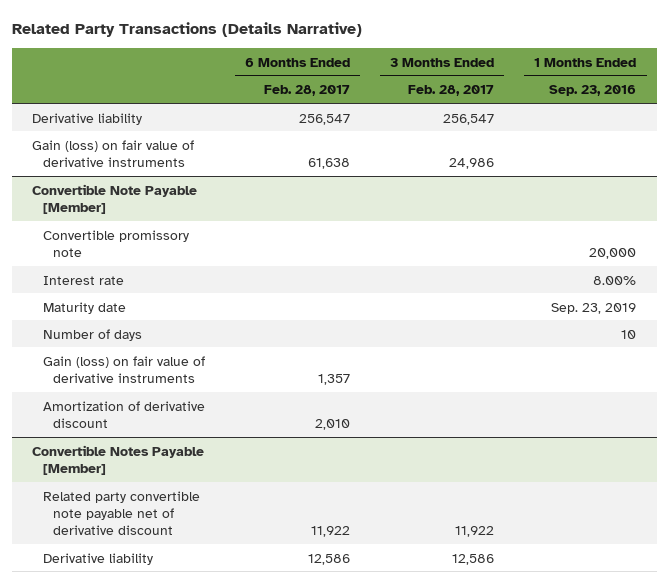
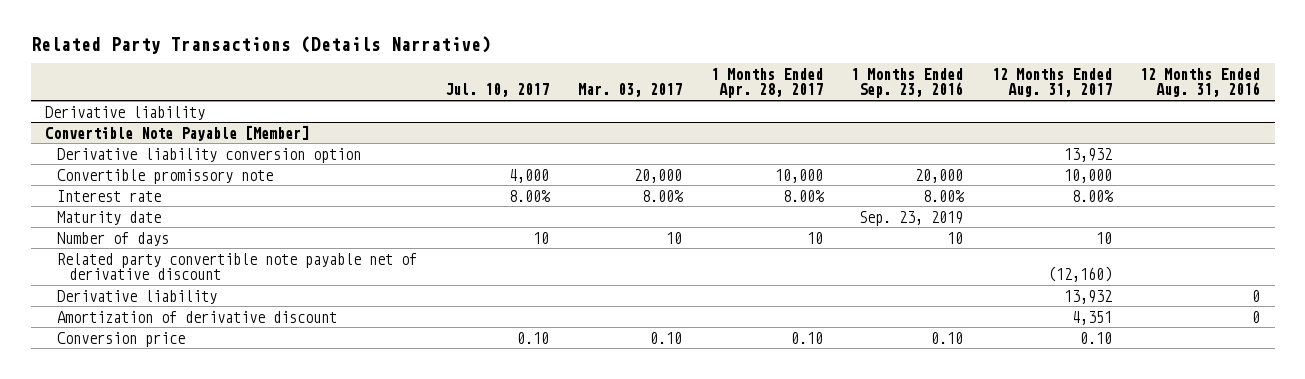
- | 6 Months Ended Feb. 28, 2017 | 3 Months Ended Feb. 28, 2017 | 1 Months Ended Sep. 23, 2016
+ | Jul. 10, 2017 | Mar. 03, 2017 | 1 Months Ended Apr. 28, 2017 | 1 Months Ended Sep. 23, 2016 | 12 Months Ended Aug. 31, 2017 | 12 Months Ended Aug. 31, 2016
- Gain (loss) on fair value of derivative instruments | 61,638 | 24,986 |
@ Convertible Note Payable [Member]
+ Derivative liability conversion option | | | | | 13,932 |
- Gain (loss) on fair value of derivative instruments | 1,357 | |
+ Related party convertible note payable net of derivative discount | | | | | (12,160) |
+ Derivative liability | | | | | 13,932 | 0
- Convertible Notes Payable [Member]
- Related party convertible note payable net of derivative discount | 11,922 | 11,922 |
- Derivative liability | 12,586 | 12,586 |
@ Convertible Note Payable [Member]
+ Conversion price | 0.10 | 0.10 | 0.10 | 0.10 | 0.10 |

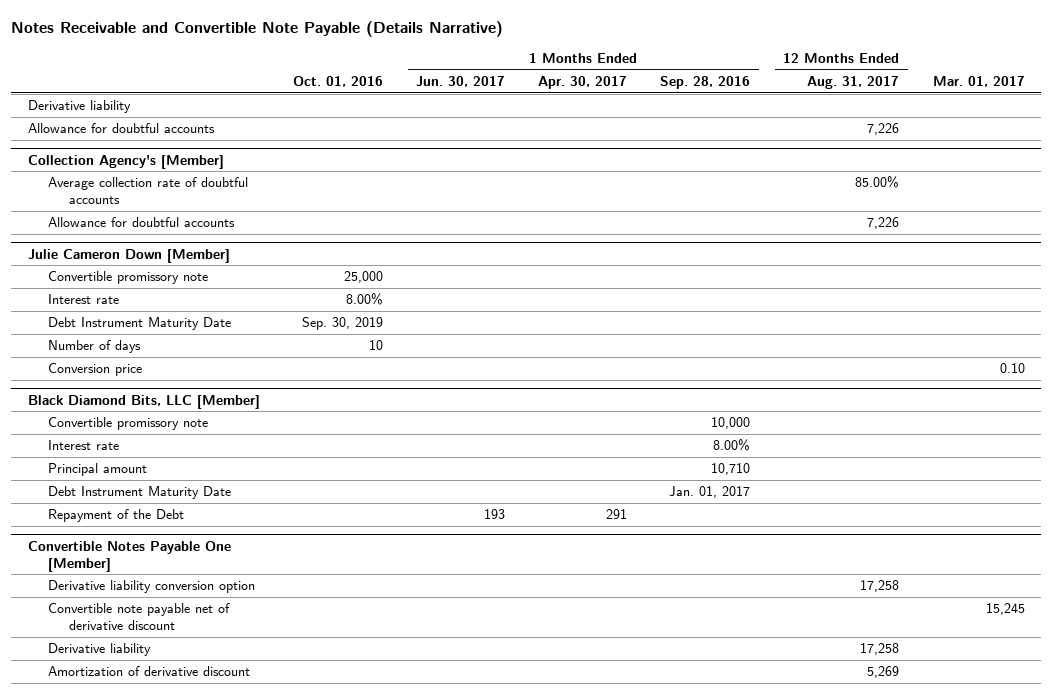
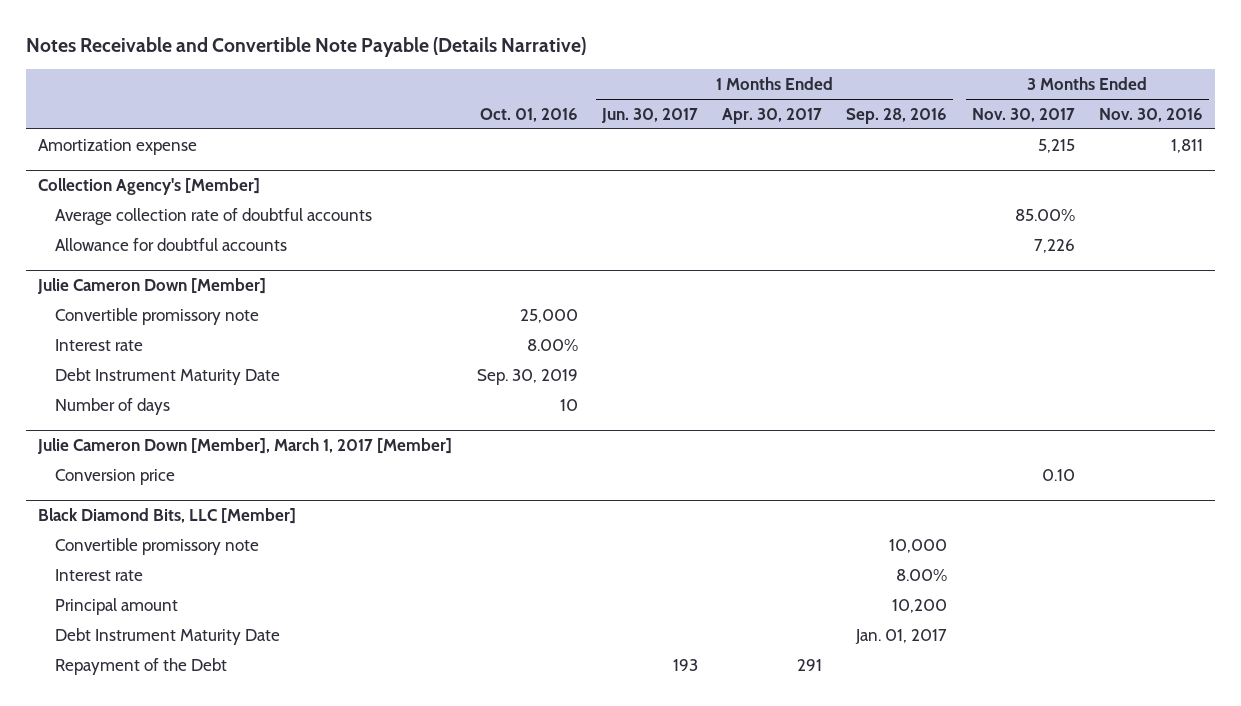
- | Oct. 01, 2016 | 1 Months Ended Jun. 30, 2017 | 1 Months Ended Apr. 30, 2017 | 1 Months Ended Sep. 28, 2016 | 12 Months Ended Aug. 31, 2017 | Mar. 01, 2017
+ | Oct. 01, 2016 | 1 Months Ended Jun. 30, 2017 | 1 Months Ended Apr. 30, 2017 | 1 Months Ended Sep. 28, 2016 | 3 Months Ended Nov. 30, 2017 | 3 Months Ended Nov. 30, 2016
- Derivative liability
- Allowance for doubtful accounts | | | | | 7,226 |
+ Amortization expense | | | | | 5,215 | 1,811
@ Julie Cameron Down [Member]
- Conversion price | | | | | | 0.10
+ Julie Cameron Down [Member], March 1, 2017 [Member]
+ Conversion price | | | | | 0.10 |
@ Black Diamond Bits, LLC [Member]
- Principal amount | | | | 10,710 | |
+ Principal amount | | | | 10,200 | |
- Convertible Notes Payable One [Member]
- Derivative liability conversion option | | | | | 17,258 |
- Convertible note payable net of derivative discount | | | | | | 15,245
- Derivative liability | | | | | 17,258 |
- Amortization of derivative discount | | | | | 5,269 |

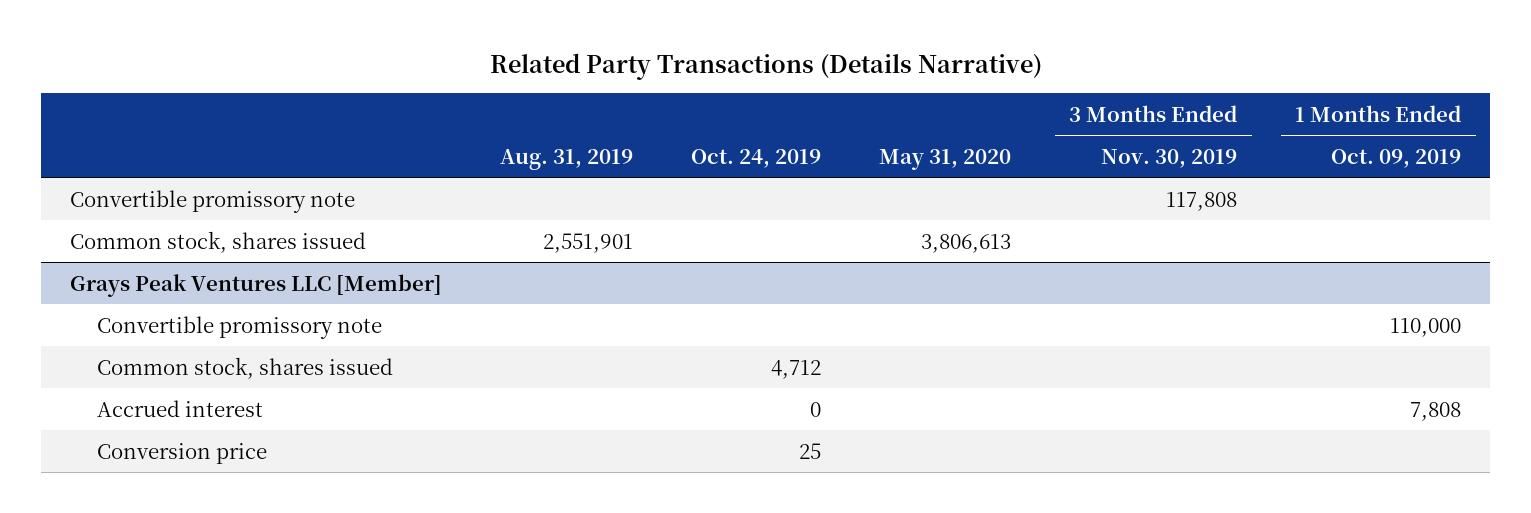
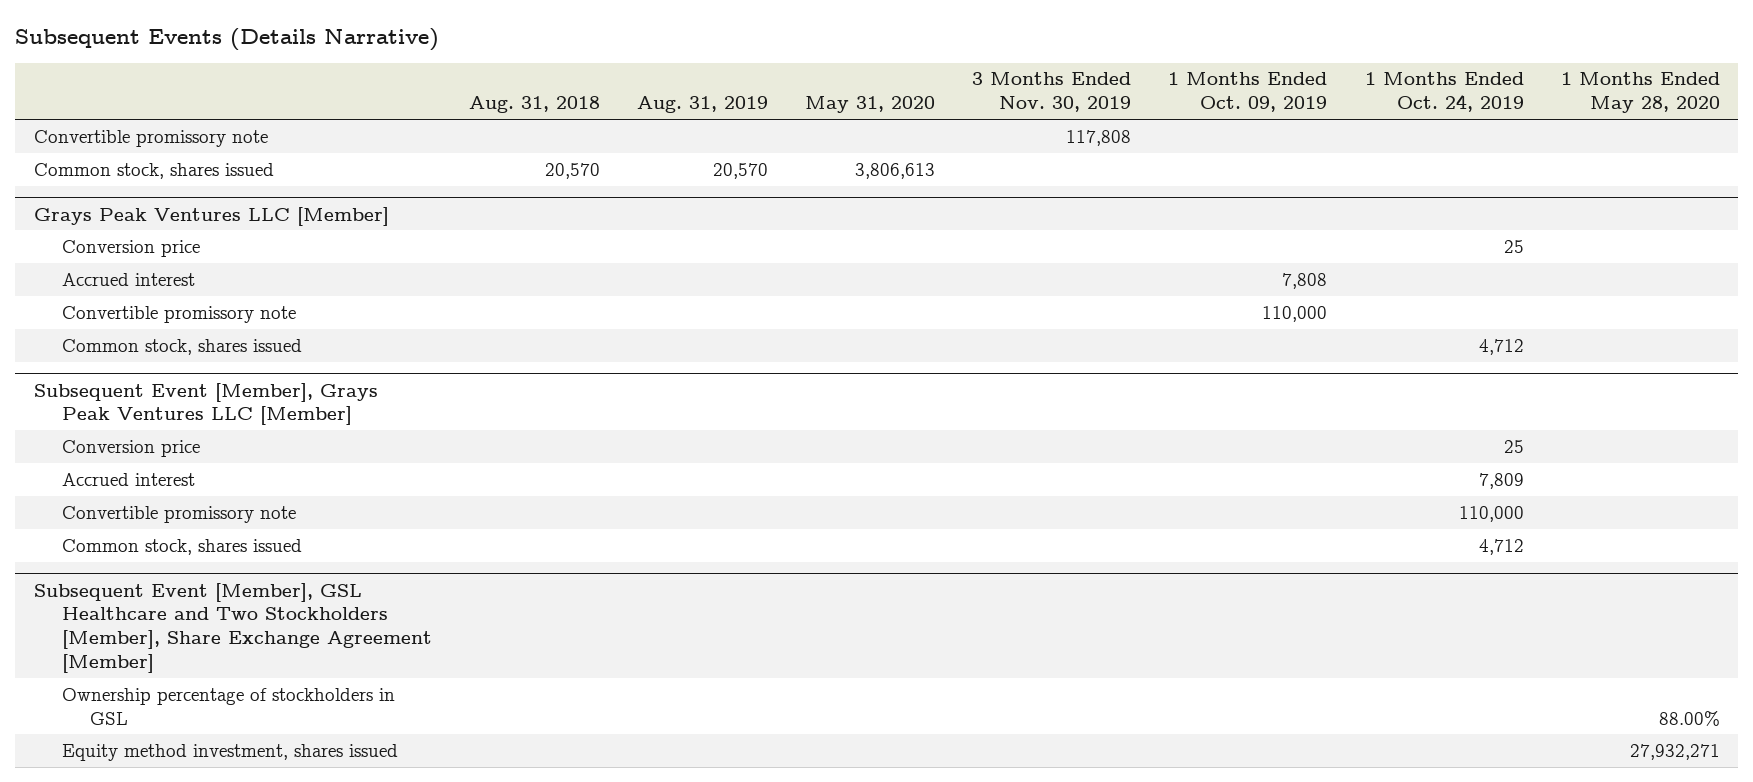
- Related Party Transactions (Details Narrative)
+ Subsequent Events (Details Narrative)
- | Aug. 31, 2019 | Oct. 24, 2019 | May 31, 2020 | 3 Months Ended Nov. 30, 2019 | 1 Months Ended Oct. 09, 2019
+ | Aug. 31, 2018 | Aug. 31, 2019 | May 31, 2020 | 3 Months Ended Nov. 30, 2019 | 1 Months Ended Oct. 09, 2019 | 1 Months Ended Oct. 24, 2019 | 1 Months Ended May 28, 2020
- Common stock, shares issued | 2,551,901 | | 3,806,613 | |
+ Common stock, shares issued | 20,570 | 20,570 | 3,806,613 | | | |
@ Grays Peak Ventures LLC [Member]
moved up: Conversion price | | | | | | 25 |
moved up: Accrued interest | | | | | 7,808 | |
+ Subsequent Event [Member], Grays Peak Ventures LLC [Member]
+ Conversion price | | | | | | 25 |
+ Accrued interest | | | | | | 7,809 |
+ Convertible promissory note | | | | | | 110,000 |
+ Common stock, shares issued | | | | | | 4,712 |
+ Subsequent Event [Member], GSL Healthcare and Two Stockholders [Member], Share Exchange Agreement [Member]
+ Ownership percentage of stockholders in GSL | | | | | | | 88.00%
+ Equity method investment, shares issued | | | | | | | 27,932,271

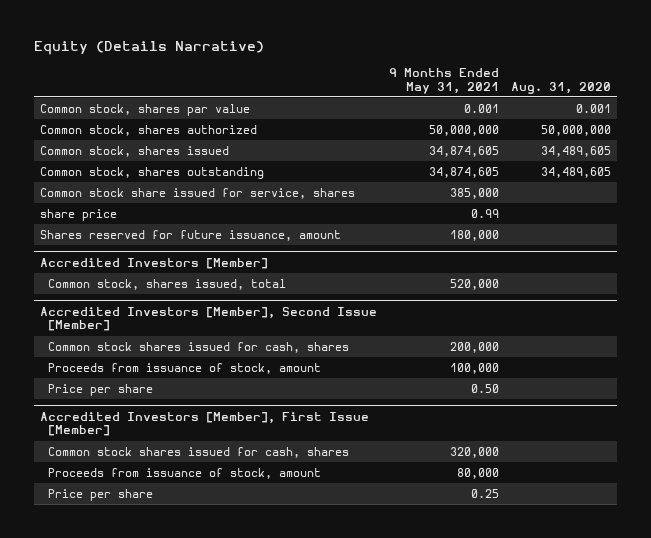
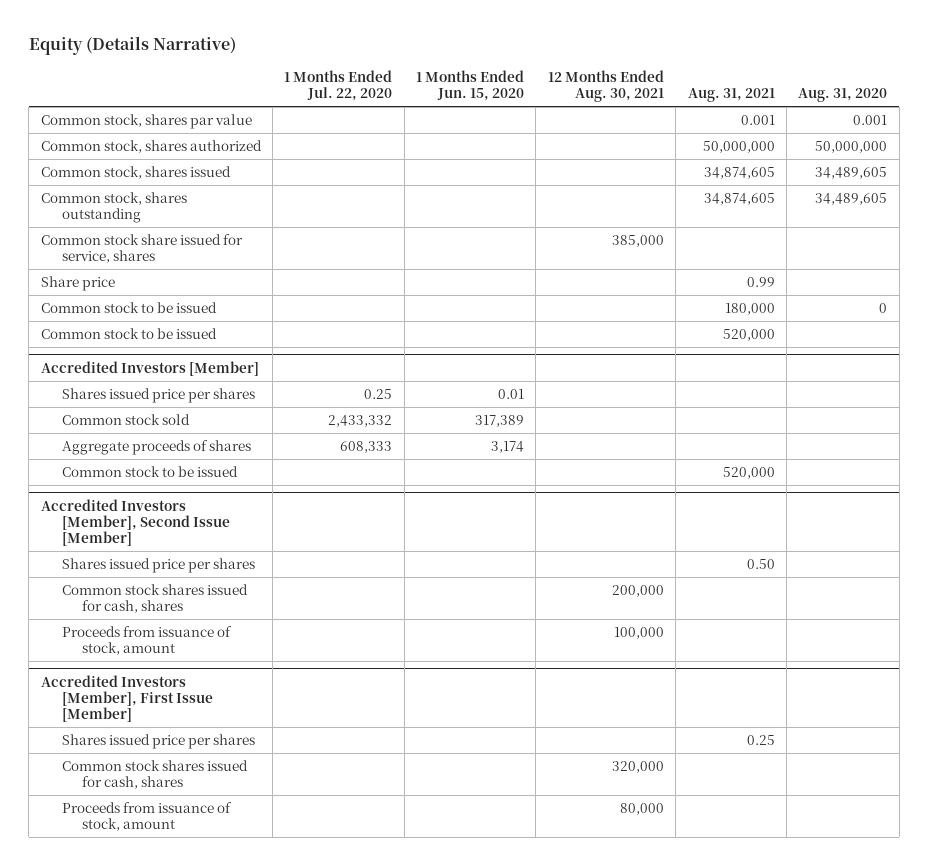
- | 9 Months Ended May 31, 2021 | Aug. 31, 2020
+ | 1 Months Ended Jul. 22, 2020 | 1 Months Ended Jun. 15, 2020 | 12 Months Ended Aug. 30, 2021 | Aug. 31, 2021 | Aug. 31, 2020
- share price | 0.99 |
- Shares reserved for future issuance, amount | 180,000 |
+ Share price | | | | 0.99 |
+ Common stock to be issued | | | | 180,000 | 0
+ Common stock to be issued | | | | 520,000 |
@ Accredited Investors [Member]
- Common stock, shares issued, total | 520,000 |
+ Shares issued price per shares | 0.25 | 0.01 | | |
+ Common stock sold | 2,433,332 | 317,389 | | |
+ Aggregate proceeds of shares | 608,333 | 3,174 | | |
+ Common stock to be issued | | | | 520,000 |
@ Accredited Investors [Member], Second Issue [Member]
+ Shares issued price per shares | | | | 0.50 |
- Price per share | 0.50 |
@ Accredited Investors [Member], First Issue [Member]
+ Shares issued price per shares | | | | 0.25 |
- Price per share | 0.25 |

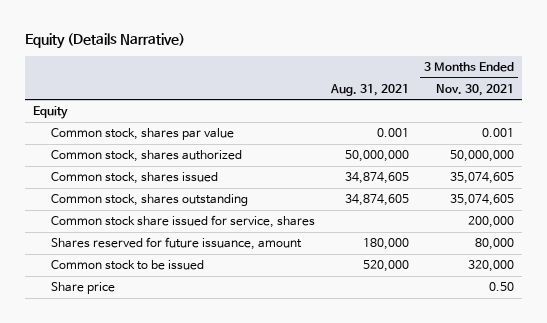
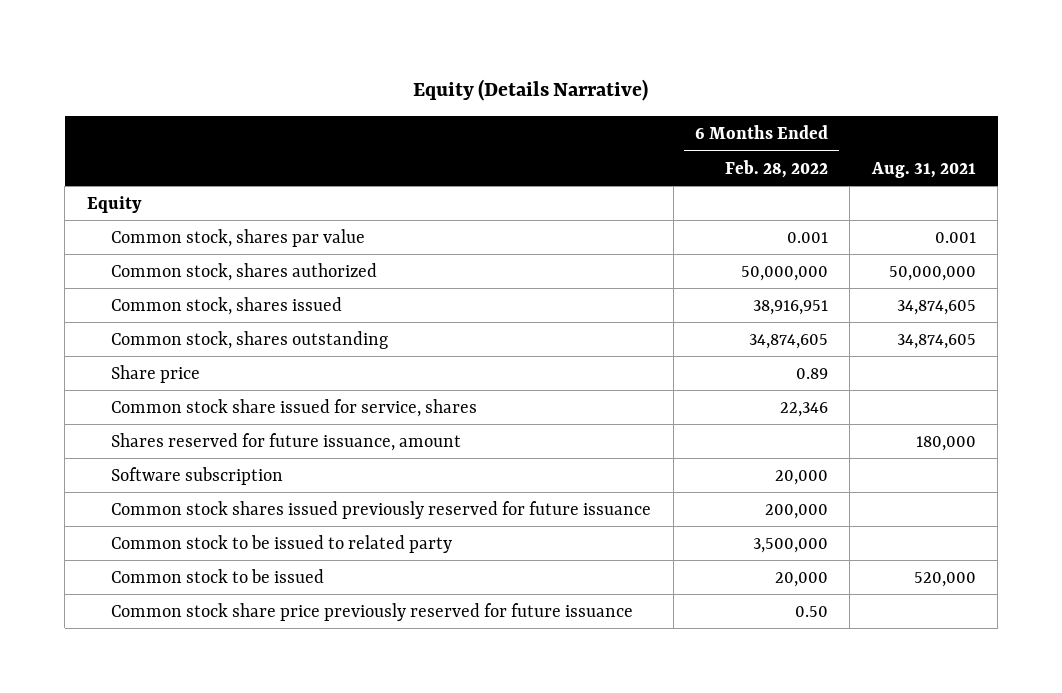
- | Aug. 31, 2021 | 3 Months Ended Nov. 30, 2021
+ | 6 Months Ended Feb. 28, 2022 | Aug. 31, 2021
moved up: Share price | 0.89 |
+ Software subscription | 20,000 |
+ Common stock shares issued previously reserved for future issuance | 200,000 |
+ Common stock to be issued to related party | 3,500,000 |
+ Common stock share price previously reserved for future issuance | 0.50 |

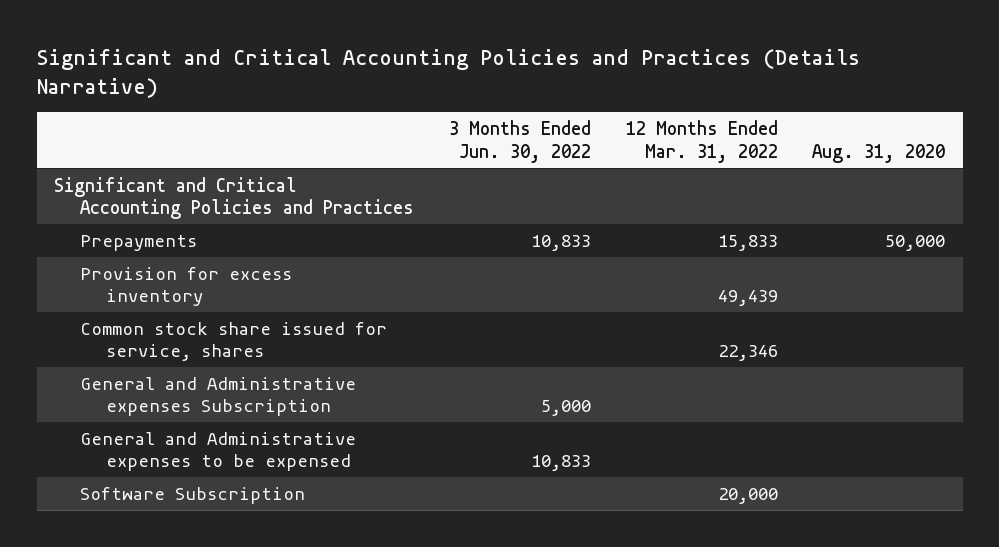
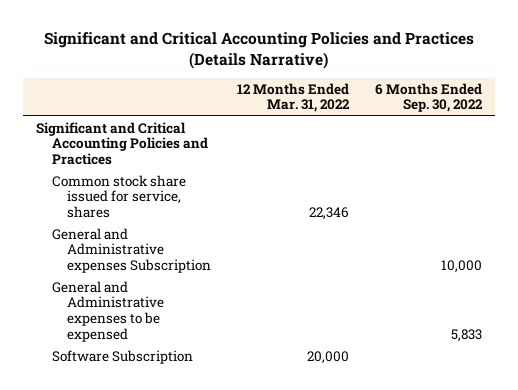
- | 3 Months Ended Jun. 30, 2022 | 12 Months Ended Mar. 31, 2022 | Aug. 31, 2020
+ | 12 Months Ended Mar. 31, 2022 | 6 Months Ended Sep. 30, 2022
- Prepayments | 10,833 | 15,833 | 50,000
- Provision for excess inventory | | 49,439 |

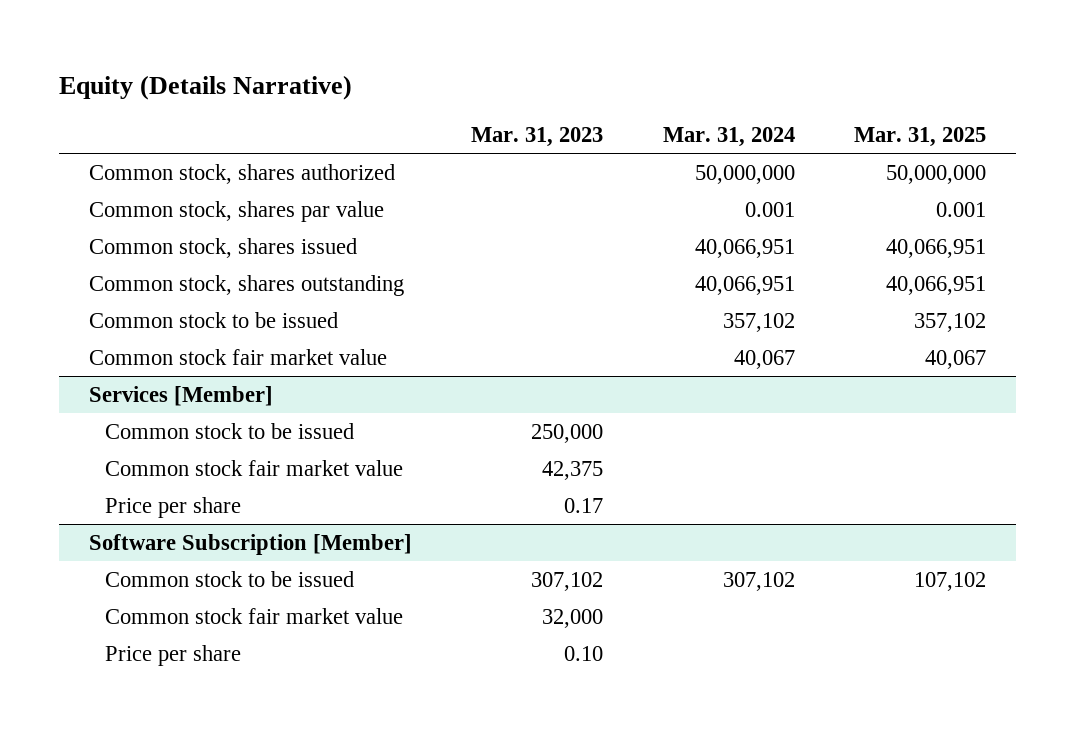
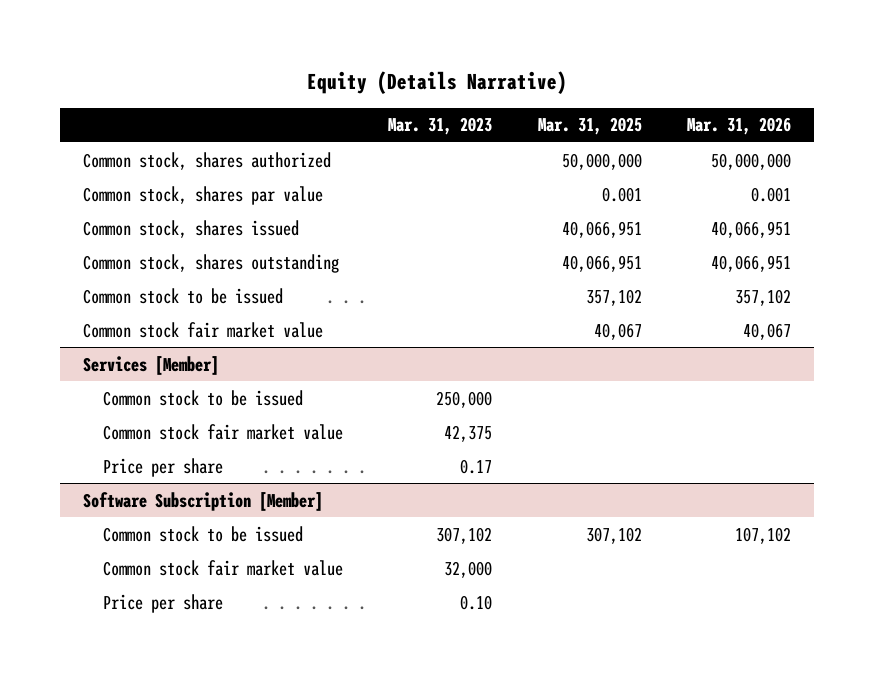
- | Mar. 31, 2023 | Mar. 31, 2024 | Mar. 31, 2025
+ | Mar. 31, 2023 | Mar. 31, 2025 | Mar. 31, 2026
@ Software Subscription [Member]
- Common stock to be issued | 307,102 | 307,102 | 107,102
+ Common stock to be issued | 307,102 | 307,102 | 107,102

